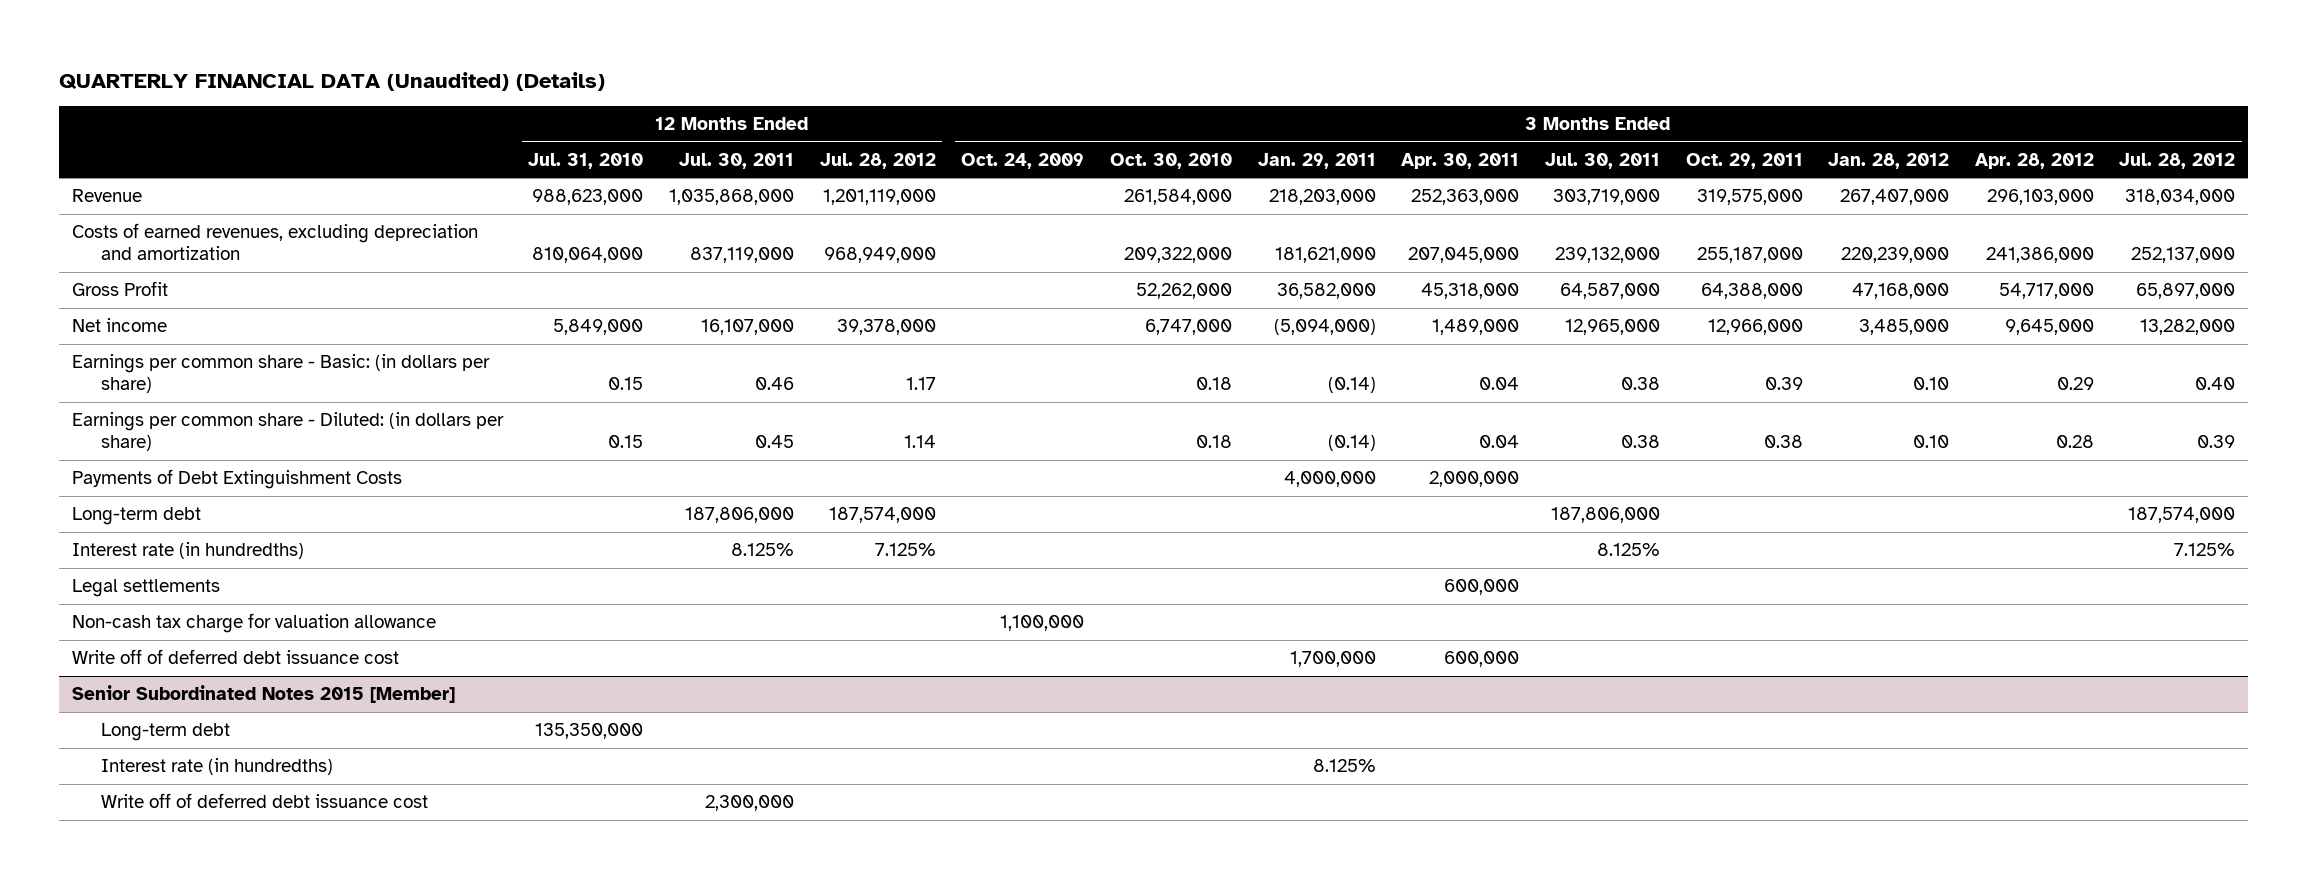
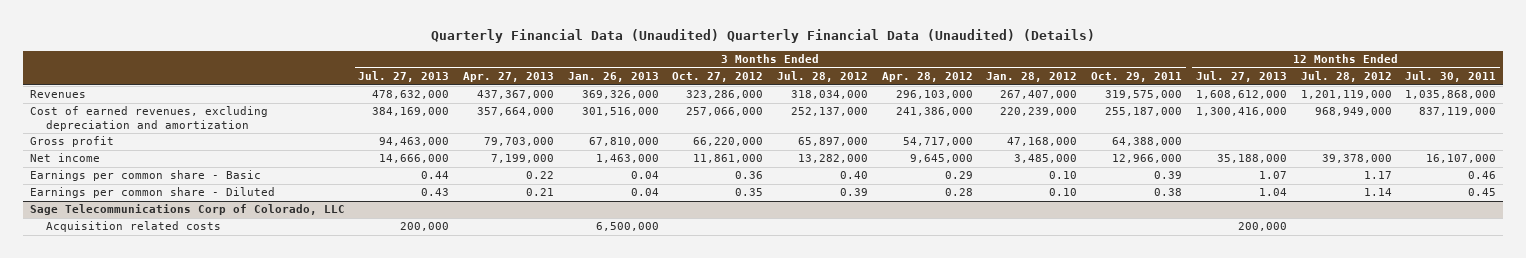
- QUARTERLY FINANCIAL DATA (Unaudited) (Details)
+ Quarterly Financial Data (Unaudited) Quarterly Financial Data (Unaudited) (Details)
- | 12 Months Ended Jul. 31, 2010 | 12 Months Ended Jul. 30, 2011 | 12 Months Ended Jul. 28, 2012 | 3 Months Ended Oct. 24, 2009 | 3 Months Ended Oct. 30, 2010 | 3 Months Ended Jan. 29, 2011 | 3 Months Ended Apr. 30, 2011 | 3 Months Ended Jul. 30, 2011 | 3 Months Ended Oct. 29, 2011 | 3 Months Ended Jan. 28, 2012 | 3 Months Ended Apr. 28, 2012 | 3 Months Ended Jul. 28, 2012
+ | 3 Months Ended Jul. 27, 2013 | 3 Months Ended Apr. 27, 2013 | 3 Months Ended Jan. 26, 2013 | 3 Months Ended Oct. 27, 2012 | 3 Months Ended Jul. 28, 2012 | 3 Months Ended Apr. 28, 2012 | 3 Months Ended Jan. 28, 2012 | 3 Months Ended Oct. 29, 2011 | 12 Months Ended Jul. 27, 2013 | 12 Months Ended Jul. 28, 2012 | 12 Months Ended Jul. 30, 2011
- Revenue | 988,623,000 | 1,035,868,000 | 1,201,119,000 | | 261,584,000 | 218,203,000 | 252,363,000 | 303,719,000 | 319,575,000 | 267,407,000 | 296,103,000 | 318,034,000
- Costs of earned revenues, excluding depreciation and amortization | 810,064,000 | 837,119,000 | 968,949,000 | | 209,322,000 | 181,621,000 | 207,045,000 | 239,132,000 | 255,187,000 | 220,239,000 | 241,386,000 | 252,137,000
- Gross Profit | | | | | 52,262,000 | 36,582,000 | 45,318,000 | 64,587,000 | 64,388,000 | 47,168,000 | 54,717,000 | 65,897,000
+ Revenues | 478,632,000 | 437,367,000 | 369,326,000 | 323,286,000 | 318,034,000 | 296,103,000 | 267,407,000 | 319,575,000 | 1,608,612,000 | 1,201,119,000 | 1,035,868,000
+ Cost of earned revenues, excluding depreciation and amortization | 384,169,000 | 357,664,000 | 301,516,000 | 257,066,000 | 252,137,000 | 241,386,000 | 220,239,000 | 255,187,000 | 1,300,416,000 | 968,949,000 | 837,119,000
+ Gross profit | 94,463,000 | 79,703,000 | 67,810,000 | 66,220,000 | 65,897,000 | 54,717,000 | 47,168,000 | 64,388,000 | | |
- Earnings per common share - Basic: (in dollars per share) | 0.15 | 0.46 | 1.17 | | 0.18 | (0.14) | 0.04 | 0.38 | 0.39 | 0.10 | 0.29 | 0.40
- Earnings per common share - Diluted: (in dollars per share) | 0.15 | 0.45 | 1.14 | | 0.18 | (0.14) | 0.04 | 0.38 | 0.38 | 0.10 | 0.28 | 0.39
- Payments of Debt Extinguishment Costs | | | | | | 4,000,000 | 2,000,000 | | | | |
- Long-term debt | | 187,806,000 | 187,574,000 | | | | | 187,806,000 | | | | 187,574,000
- Interest rate (in hundredths) | | 8.125% | 7.125% | | | | | 8.125% | | | | 7.125%
- Legal settlements | | | | | | | 600,000 | | | | |
- Non-cash tax charge for valuation allowance | | | | 1,100,000 | | | | | | | |
- Write off of deferred debt issuance cost | | | | | | 1,700,000 | 600,000 | | | | |
- Senior Subordinated Notes 2015 [Member]
- Long-term debt | 135,350,000 | | | | | | | | | | |
- Interest rate (in hundredths) | | | | | | 8.125% | | | | | |
- Write off of deferred debt issuance cost | | 2,300,000 | | | | | | | | | |
+ Earnings per common share - Basic | 0.44 | 0.22 | 0.04 | 0.36 | 0.40 | 0.29 | 0.10 | 0.39 | 1.07 | 1.17 | 0.46
+ Earnings per common share - Diluted | 0.43 | 0.21 | 0.04 | 0.35 | 0.39 | 0.28 | 0.10 | 0.38 | 1.04 | 1.14 | 0.45
+ Sage Telecommunications Corp of Colorado, LLC
+ Acquisition related costs | 200,000 | | 6,500,000 | | | | | | 200,000 | |

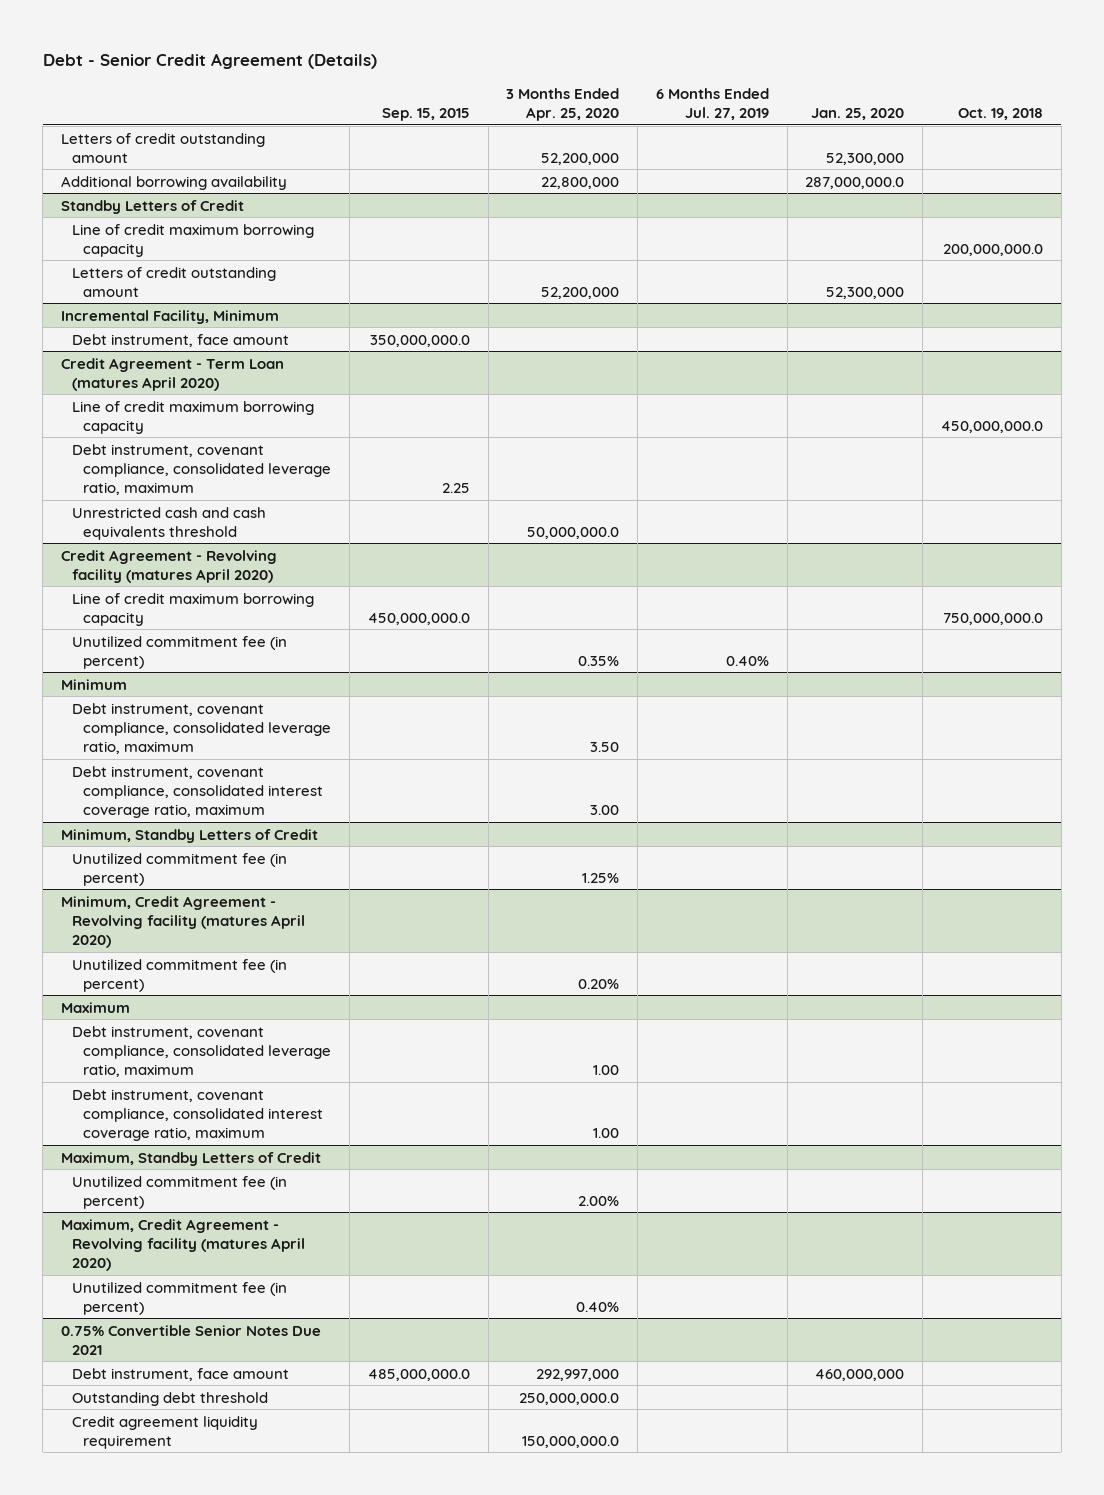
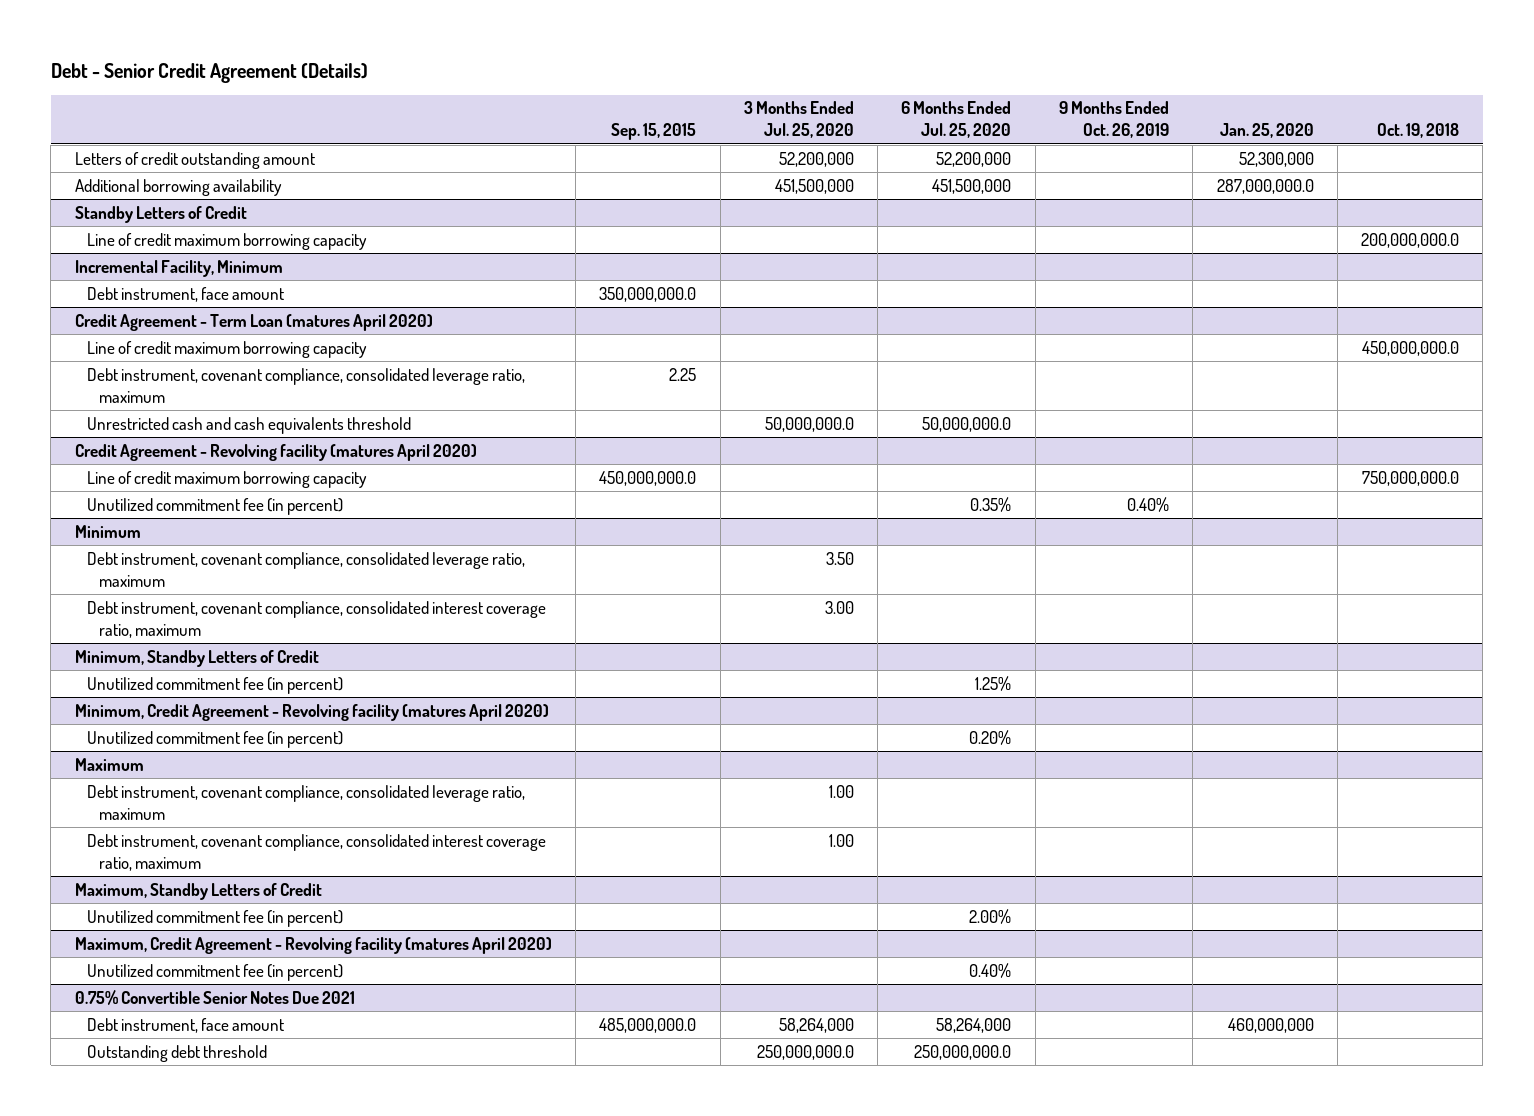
- | Sep. 15, 2015 | 3 Months Ended Apr. 25, 2020 | 6 Months Ended Jul. 27, 2019 | Jan. 25, 2020 | Oct. 19, 2018
+ | Sep. 15, 2015 | 3 Months Ended Jul. 25, 2020 | 6 Months Ended Jul. 25, 2020 | 9 Months Ended Oct. 26, 2019 | Jan. 25, 2020 | Oct. 19, 2018
@ Standby Letters of Credit
- Letters of credit outstanding amount | | 52,200,000 | | 52,300,000 |
@ 0.75% Convertible Senior Notes Due 2021
- Credit agreement liquidity requirement | | 150,000,000.0 | | |

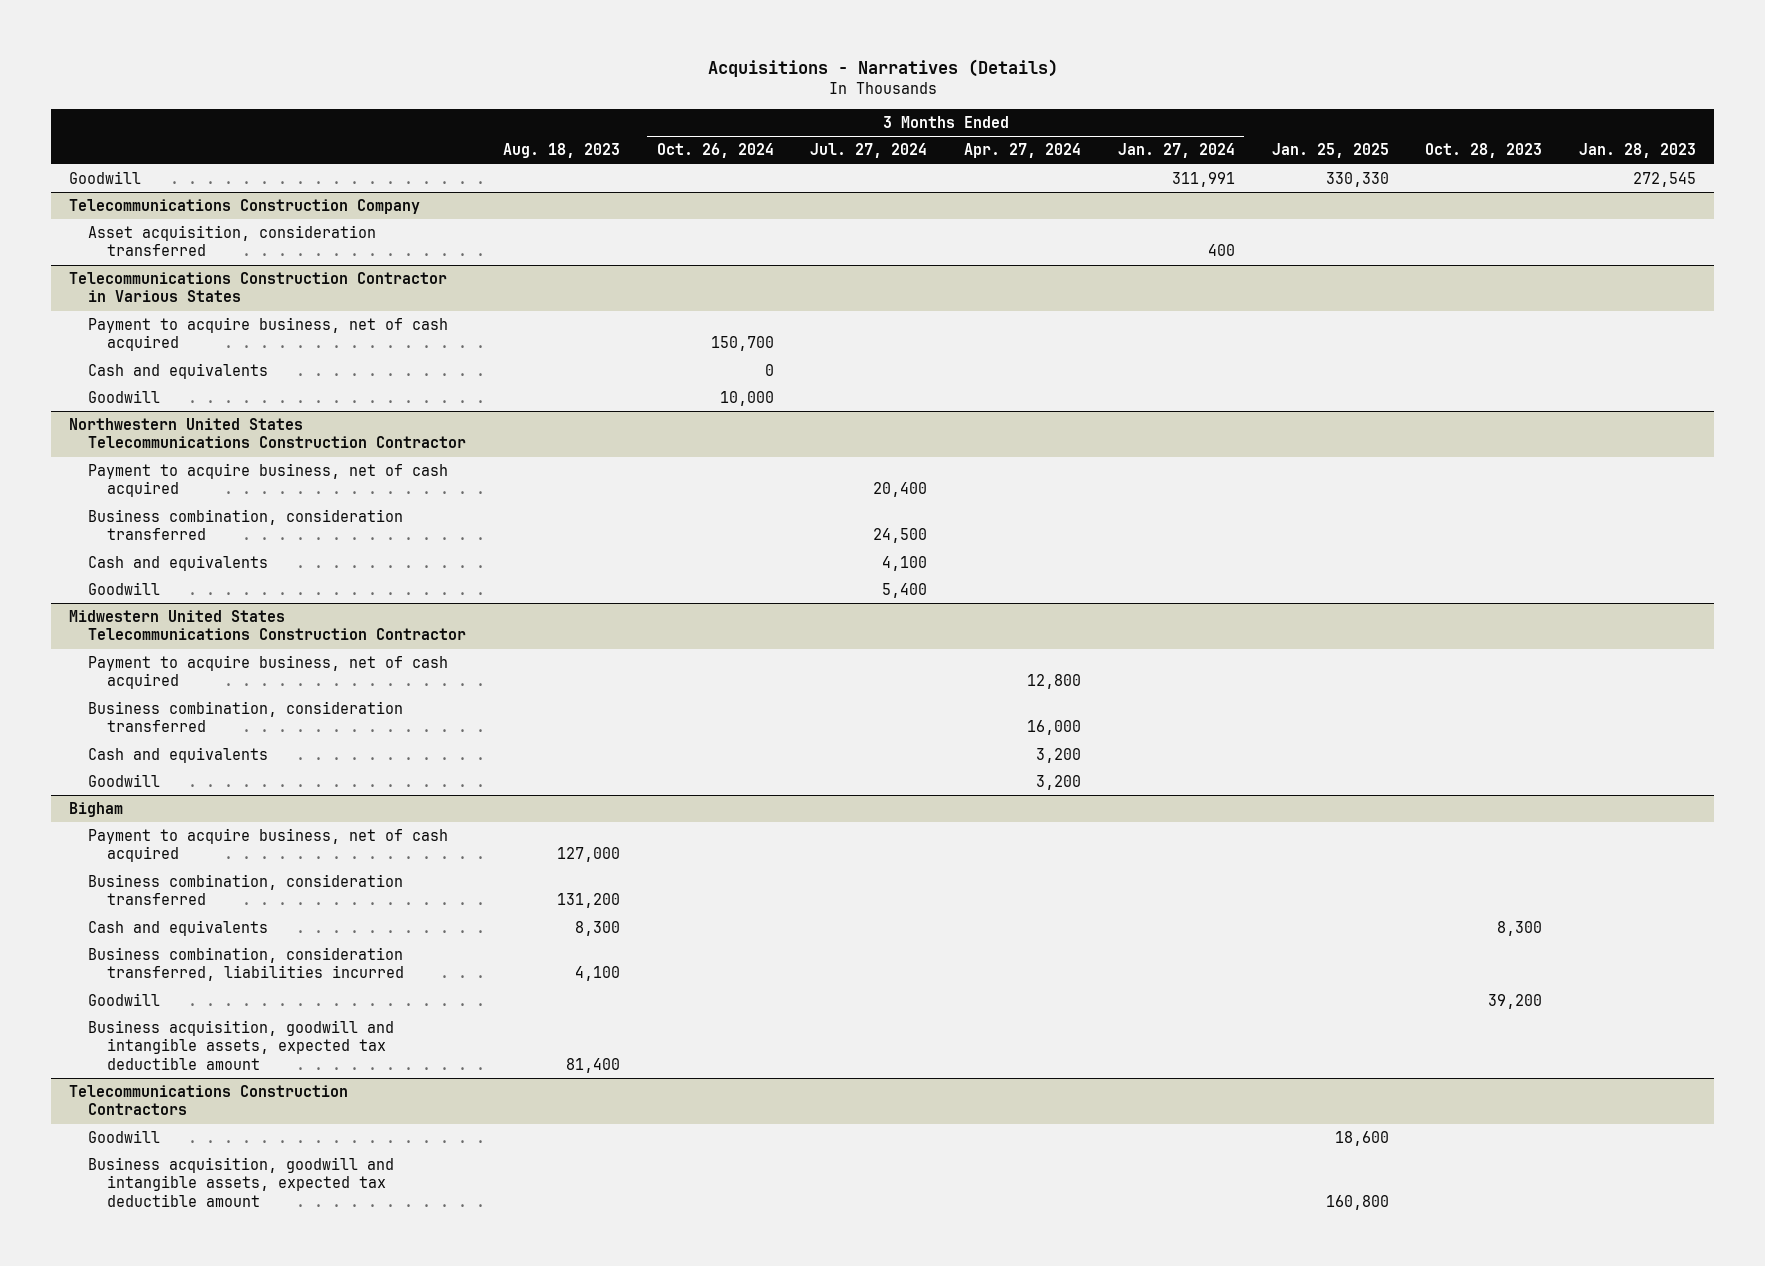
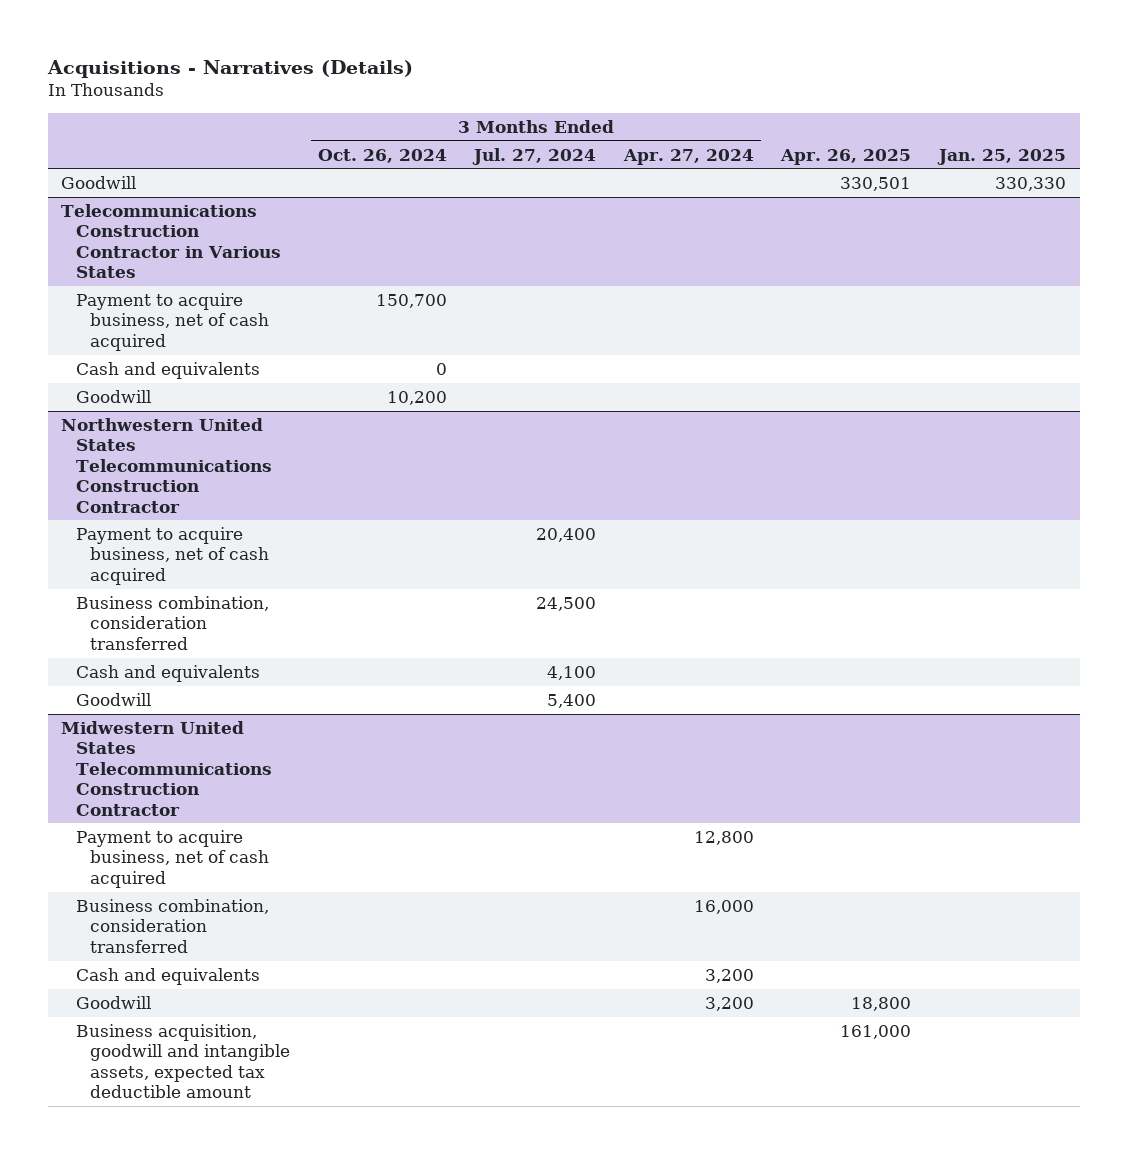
- | Aug. 18, 2023 | 3 Months Ended Oct. 26, 2024 | 3 Months Ended Jul. 27, 2024 | 3 Months Ended Apr. 27, 2024 | 3 Months Ended Jan. 27, 2024 | Jan. 25, 2025 | Oct. 28, 2023 | Jan. 28, 2023
+ | 3 Months Ended Oct. 26, 2024 | 3 Months Ended Jul. 27, 2024 | 3 Months Ended Apr. 27, 2024 | Apr. 26, 2025 | Jan. 25, 2025
- Telecommunications Construction Company
- Asset acquisition, consideration transferred | | | | | 400 | | |
@ Telecommunications Construction Contractor in Various States
- Goodwill | | 10,000 | | | | | |
+ Goodwill | 10,200 | | | |
- Bigham
- Payment to acquire business, net of cash acquired | 127,000 | | | | | | |
- Business combination, consideration transferred | 131,200 | | | | | | |
- Cash and equivalents | 8,300 | | | | | | 8,300 |
- Business combination, consideration transferred, liabilities incurred | 4,100 | | | | | | |
- Goodwill | | | | | | | 39,200 |
- Business acquisition, goodwill and intangible assets, expected tax deductible amount | 81,400 | | | | | | |
- Telecommunications Construction Contractors
- Goodwill | | | | | | 18,600 | |
- Business acquisition, goodwill and intangible assets, expected tax deductible amount | | | | | | 160,800 | |
@ Midwestern United States Telecommunications Construction Contractor
+ Business acquisition, goodwill and intangible assets, expected tax deductible amount | | | | 161,000 |

